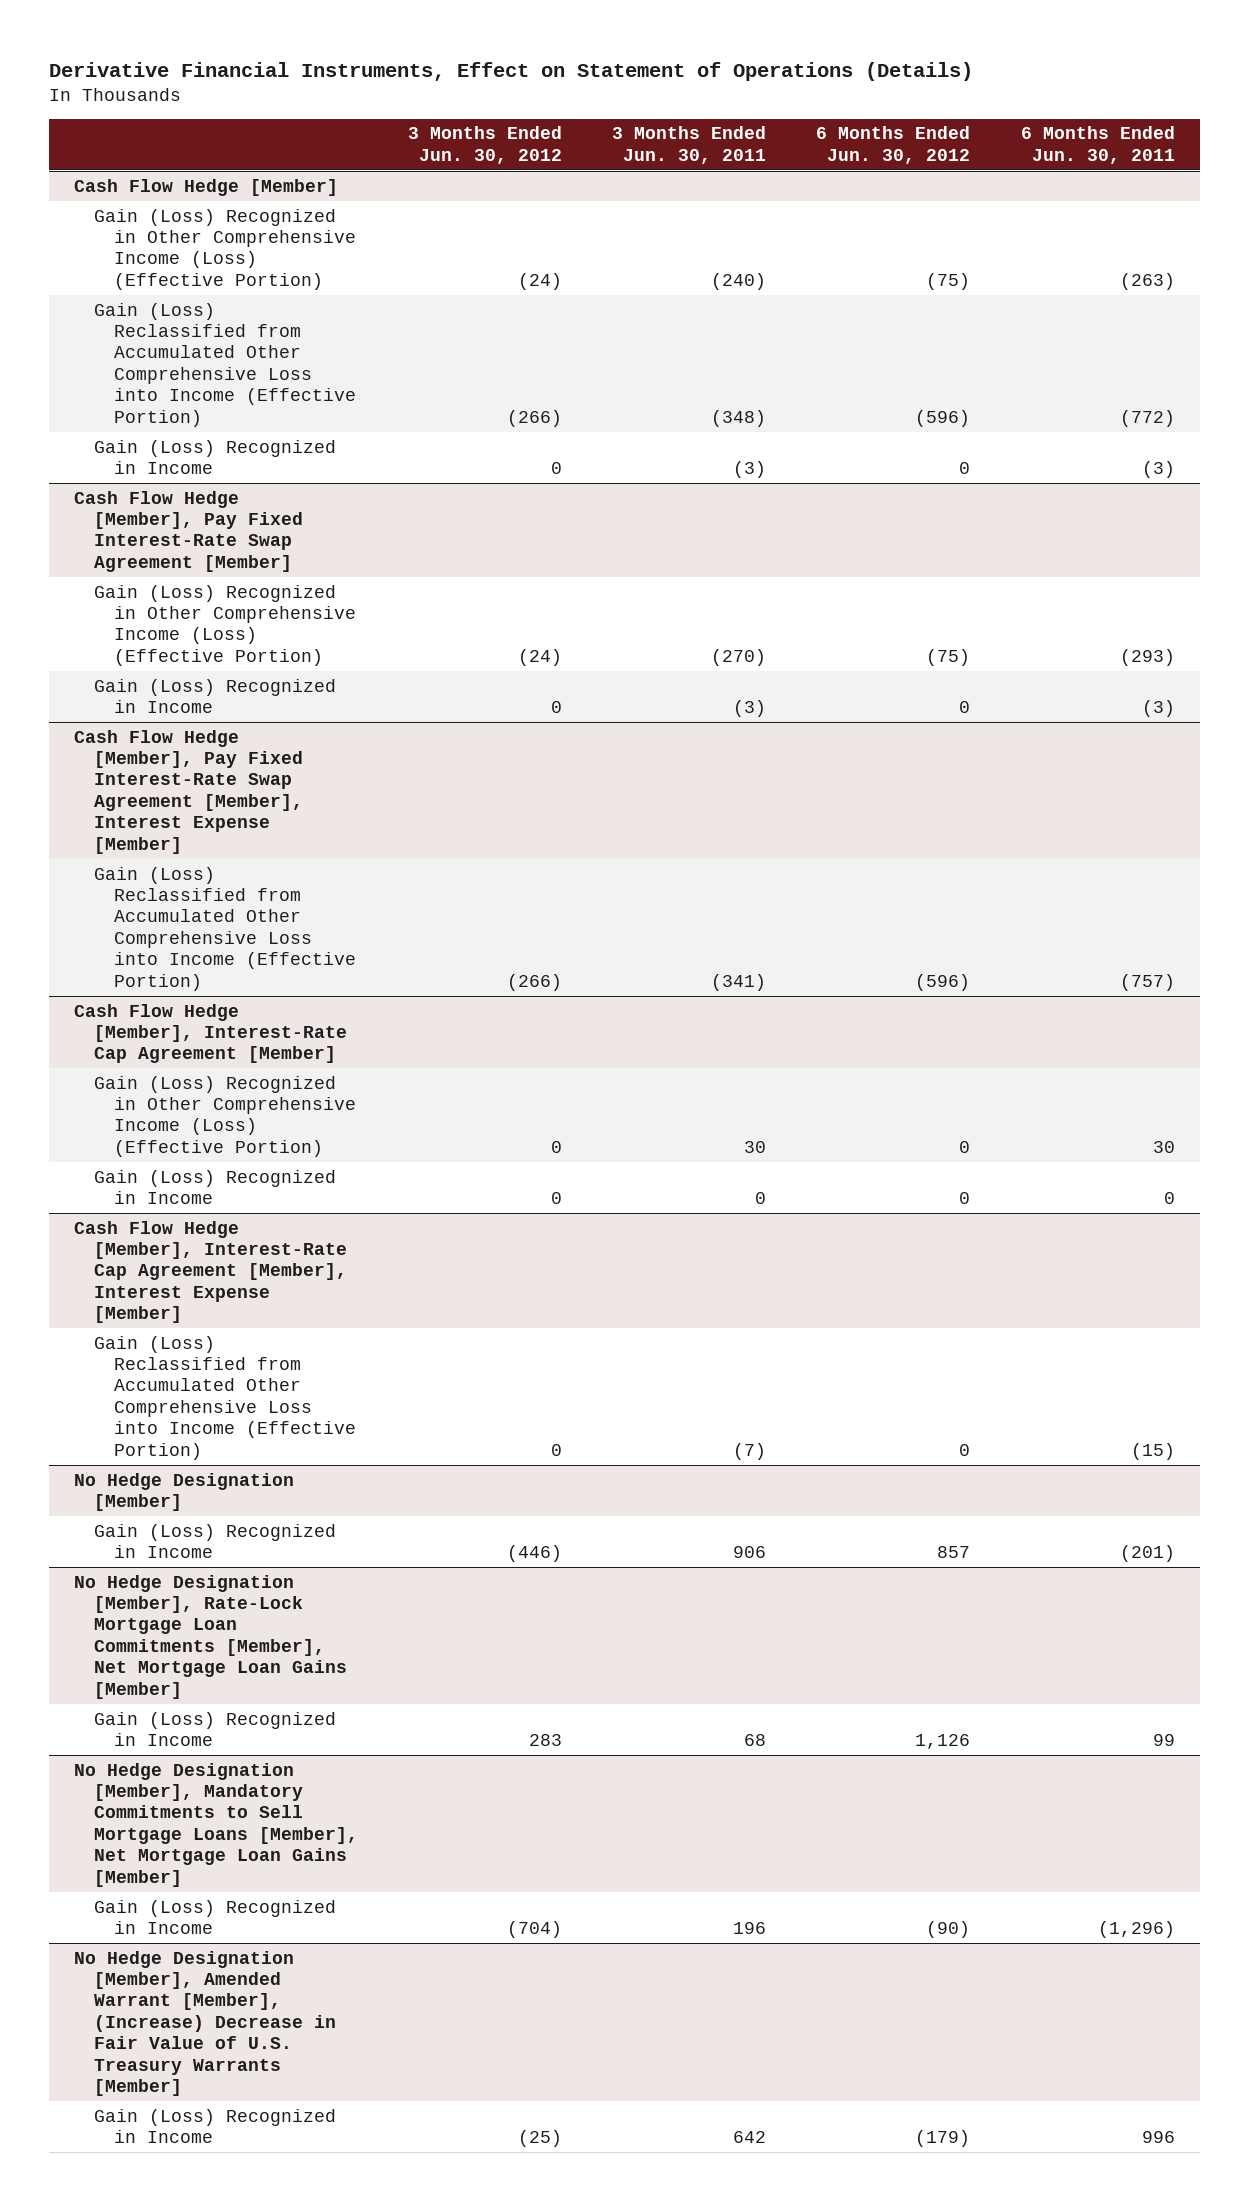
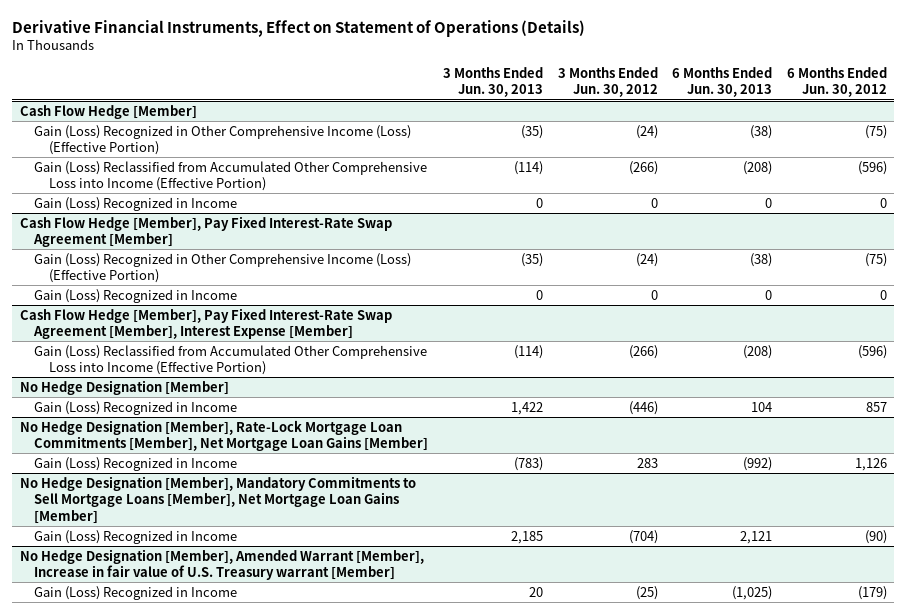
- | 3 Months Ended Jun. 30, 2012 | 3 Months Ended Jun. 30, 2011 | 6 Months Ended Jun. 30, 2012 | 6 Months Ended Jun. 30, 2011
+ | 3 Months Ended Jun. 30, 2013 | 3 Months Ended Jun. 30, 2012 | 6 Months Ended Jun. 30, 2013 | 6 Months Ended Jun. 30, 2012
- Cash Flow Hedge [Member], Interest-Rate Cap Agreement [Member]
- Gain (Loss) Recognized in Other Comprehensive Income (Loss) (Effective Portion) | 0 | 30 | 0 | 30
- Gain (Loss) Recognized in Income | 0 | 0 | 0 | 0
- Cash Flow Hedge [Member], Interest-Rate Cap Agreement [Member], Interest Expense [Member]
- Gain (Loss) Reclassified from Accumulated Other Comprehensive Loss into Income (Effective Portion) | 0 | (7) | 0 | (15)
- No Hedge Designation [Member], Amended Warrant [Member], (Increase) Decrease in Fair Value of U.S. Treasury Warrants [Member]
+ No Hedge Designation [Member], Amended Warrant [Member], Increase in fair value of U.S. Treasury warrant [Member]

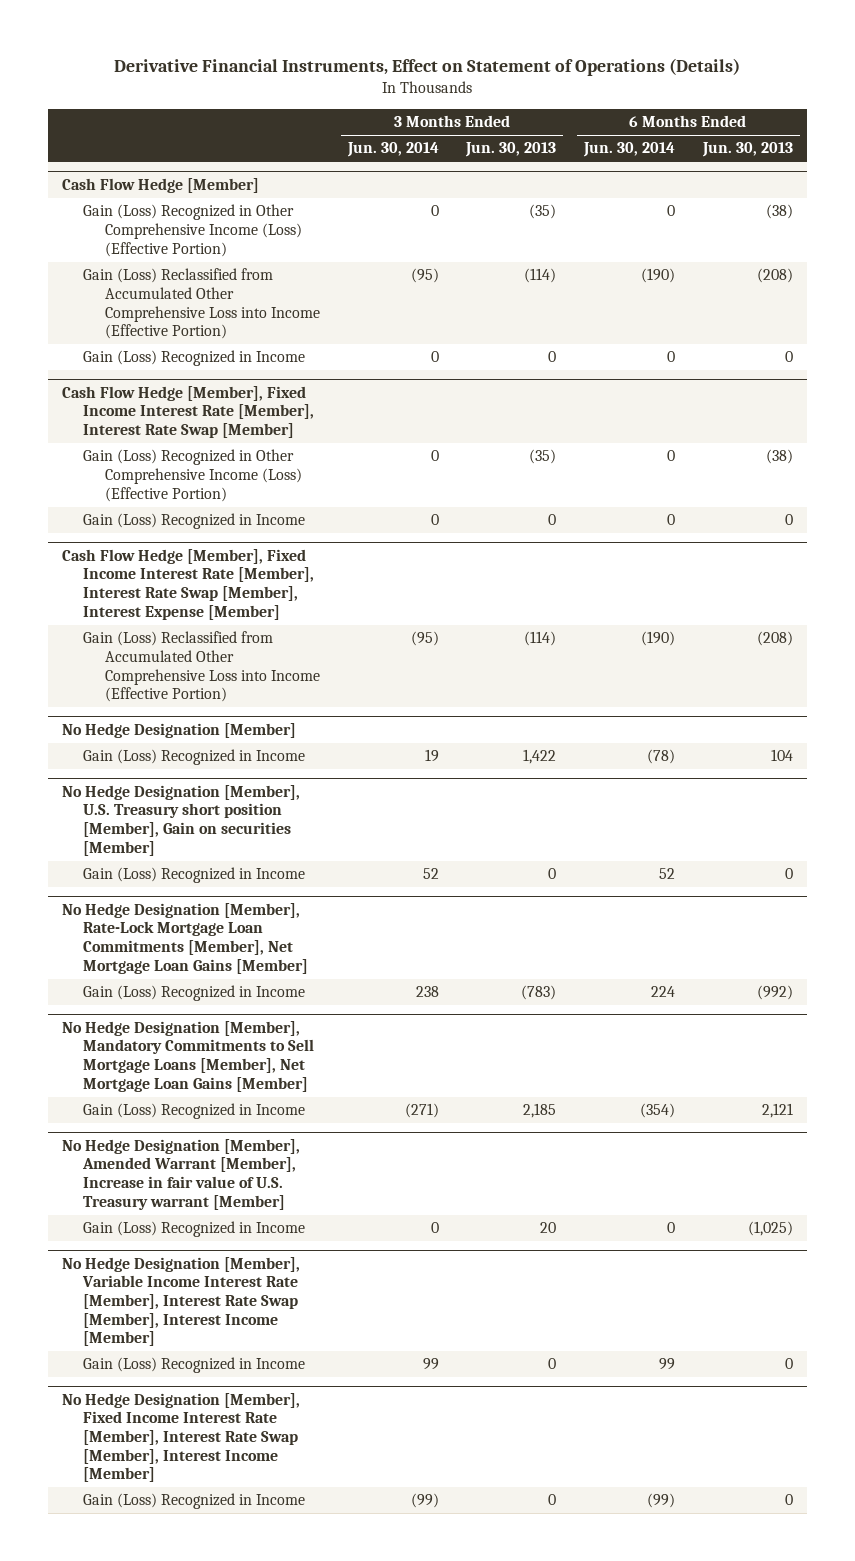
- | 3 Months Ended Jun. 30, 2013 | 3 Months Ended Jun. 30, 2012 | 6 Months Ended Jun. 30, 2013 | 6 Months Ended Jun. 30, 2012
+ | 3 Months Ended Jun. 30, 2014 | 3 Months Ended Jun. 30, 2013 | 6 Months Ended Jun. 30, 2014 | 6 Months Ended Jun. 30, 2013
- Cash Flow Hedge [Member], Pay Fixed Interest-Rate Swap Agreement [Member]
+ Cash Flow Hedge [Member], Fixed Income Interest Rate [Member], Interest Rate Swap [Member]
- Cash Flow Hedge [Member], Pay Fixed Interest-Rate Swap Agreement [Member], Interest Expense [Member]
+ Cash Flow Hedge [Member], Fixed Income Interest Rate [Member], Interest Rate Swap [Member], Interest Expense [Member]
+ No Hedge Designation [Member], U.S. Treasury short position [Member], Gain on securities [Member]
+ Gain (Loss) Recognized in Income | 52 | 0 | 52 | 0
+ No Hedge Designation [Member], Variable Income Interest Rate [Member], Interest Rate Swap [Member], Interest Income [Member]
+ Gain (Loss) Recognized in Income | 99 | 0 | 99 | 0
+ No Hedge Designation [Member], Fixed Income Interest Rate [Member], Interest Rate Swap [Member], Interest Income [Member]
+ Gain (Loss) Recognized in Income | (99) | 0 | (99) | 0

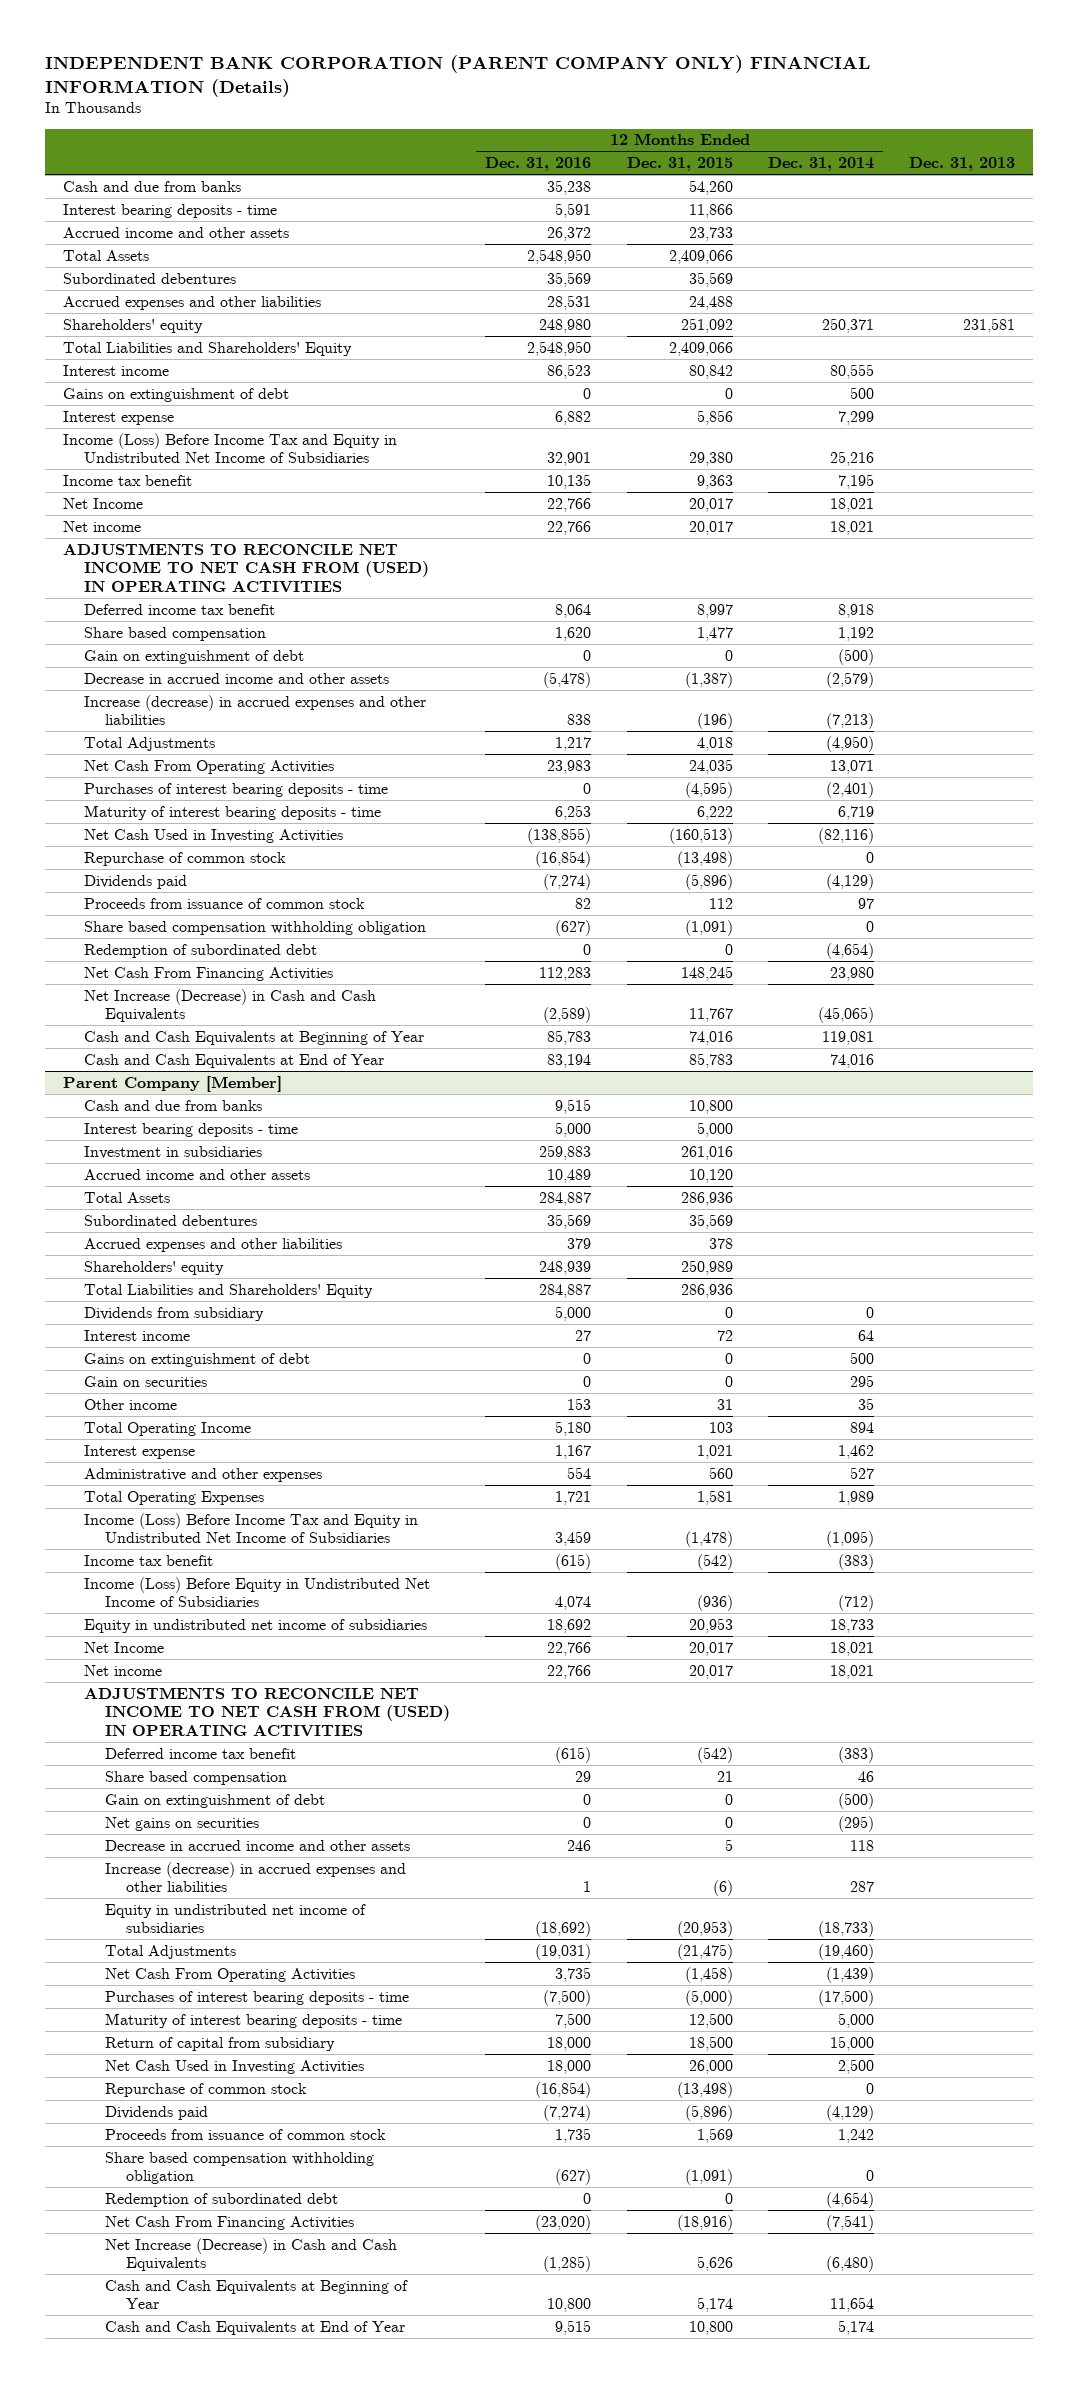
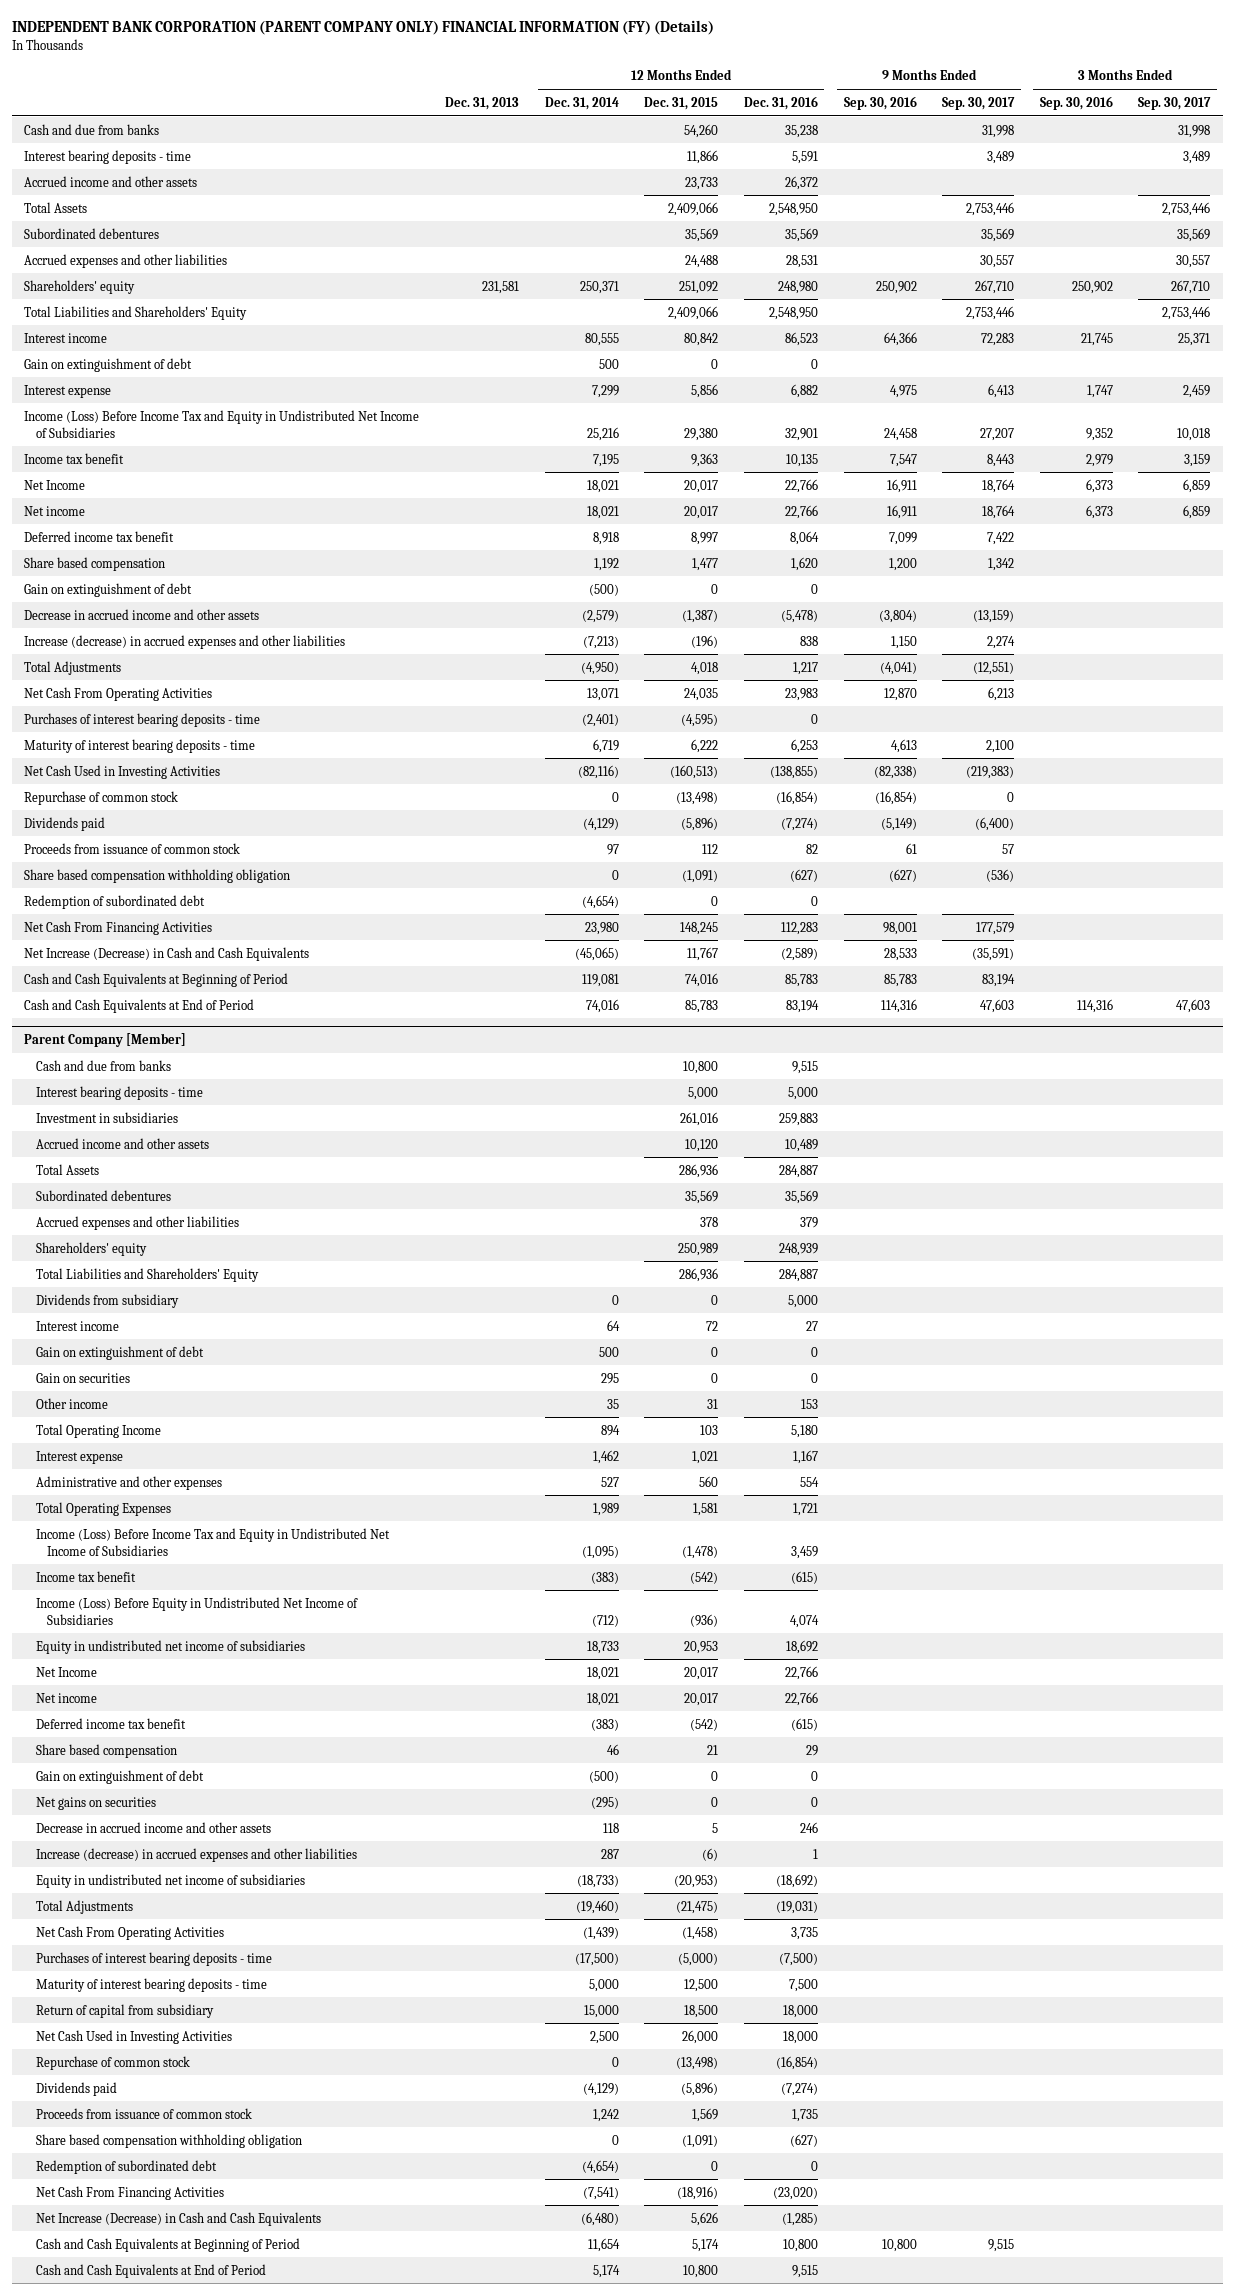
- INDEPENDENT BANK CORPORATION (PARENT COMPANY ONLY) FINANCIAL INFORMATION (Details)
+ INDEPENDENT BANK CORPORATION (PARENT COMPANY ONLY) FINANCIAL INFORMATION (FY) (Details)
- | 12 Months Ended Dec. 31, 2016 | 12 Months Ended Dec. 31, 2015 | 12 Months Ended Dec. 31, 2014 | Dec. 31, 2013
+ | Dec. 31, 2013 | 12 Months Ended Dec. 31, 2014 | 12 Months Ended Dec. 31, 2015 | 12 Months Ended Dec. 31, 2016 | 9 Months Ended Sep. 30, 2016 | 9 Months Ended Sep. 30, 2017 | 3 Months Ended Sep. 30, 2016 | 3 Months Ended Sep. 30, 2017
- Gains on extinguishment of debt | 0 | 0 | 500 |
+ Gain on extinguishment of debt | | 500 | 0 | 0 | | | |
- ADJUSTMENTS TO RECONCILE NET INCOME TO NET CASH FROM (USED) IN OPERATING ACTIVITIES
- Cash and Cash Equivalents at Beginning of Year | 85,783 | 74,016 | 119,081 |
- Cash and Cash Equivalents at End of Year | 83,194 | 85,783 | 74,016 |
+ Cash and Cash Equivalents at Beginning of Period | | 119,081 | 74,016 | 85,783 | 85,783 | 83,194 | |
+ Cash and Cash Equivalents at End of Period | | 74,016 | 85,783 | 83,194 | 114,316 | 47,603 | 114,316 | 47,603
@ Parent Company [Member]
- Gains on extinguishment of debt | 0 | 0 | 500 |
+ Gain on extinguishment of debt | | 500 | 0 | 0 | | | |
- ADJUSTMENTS TO RECONCILE NET INCOME TO NET CASH FROM (USED) IN OPERATING ACTIVITIES
- Cash and Cash Equivalents at Beginning of Year | 10,800 | 5,174 | 11,654 |
- Cash and Cash Equivalents at End of Year | 9,515 | 10,800 | 5,174 |
+ Cash and Cash Equivalents at Beginning of Period | | 11,654 | 5,174 | 10,800 | 10,800 | 9,515 | |
+ Cash and Cash Equivalents at End of Period | | 5,174 | 10,800 | 9,515 | | | |

